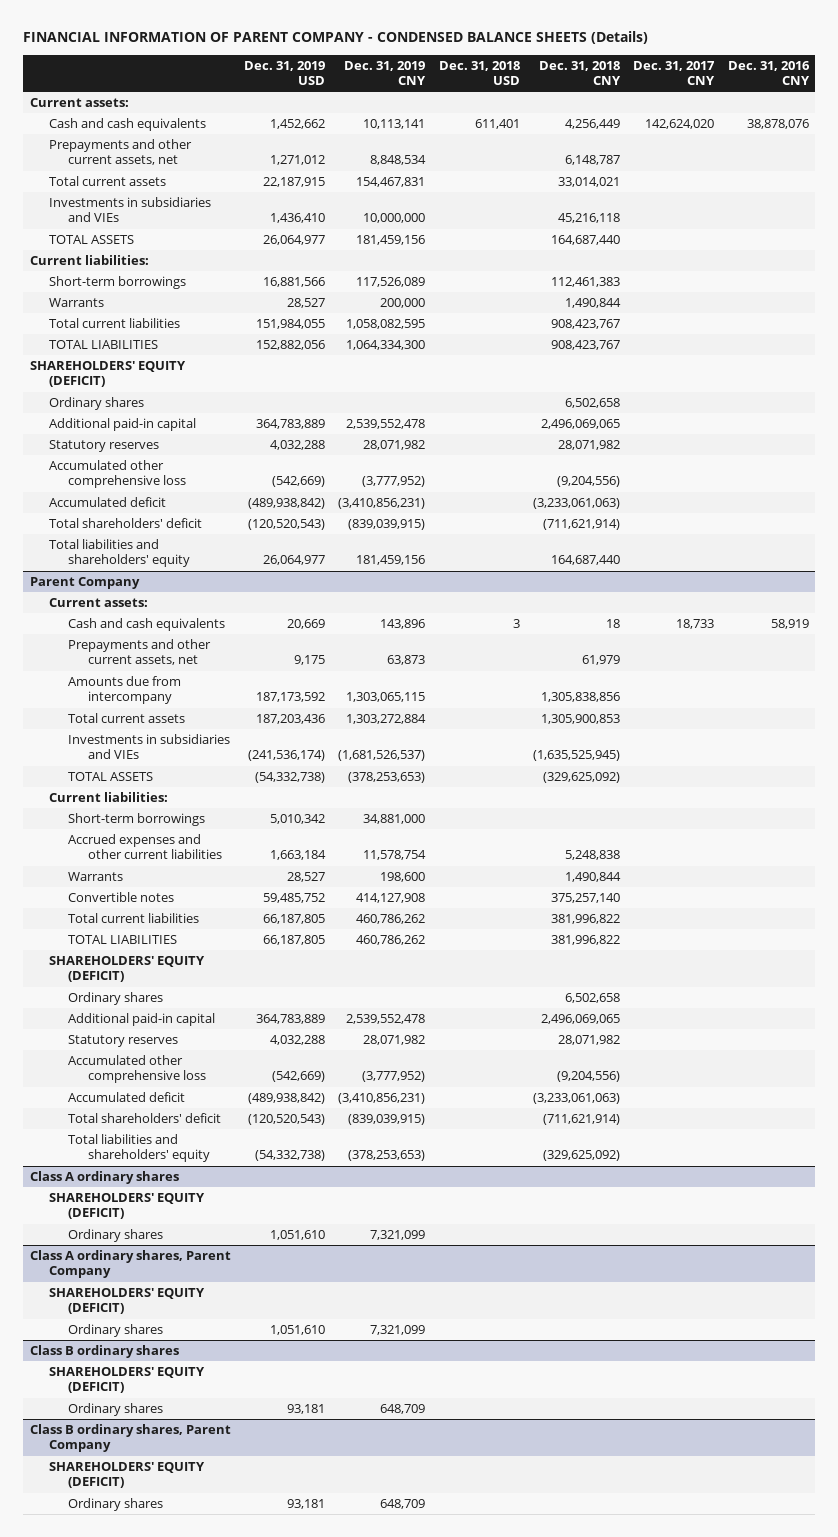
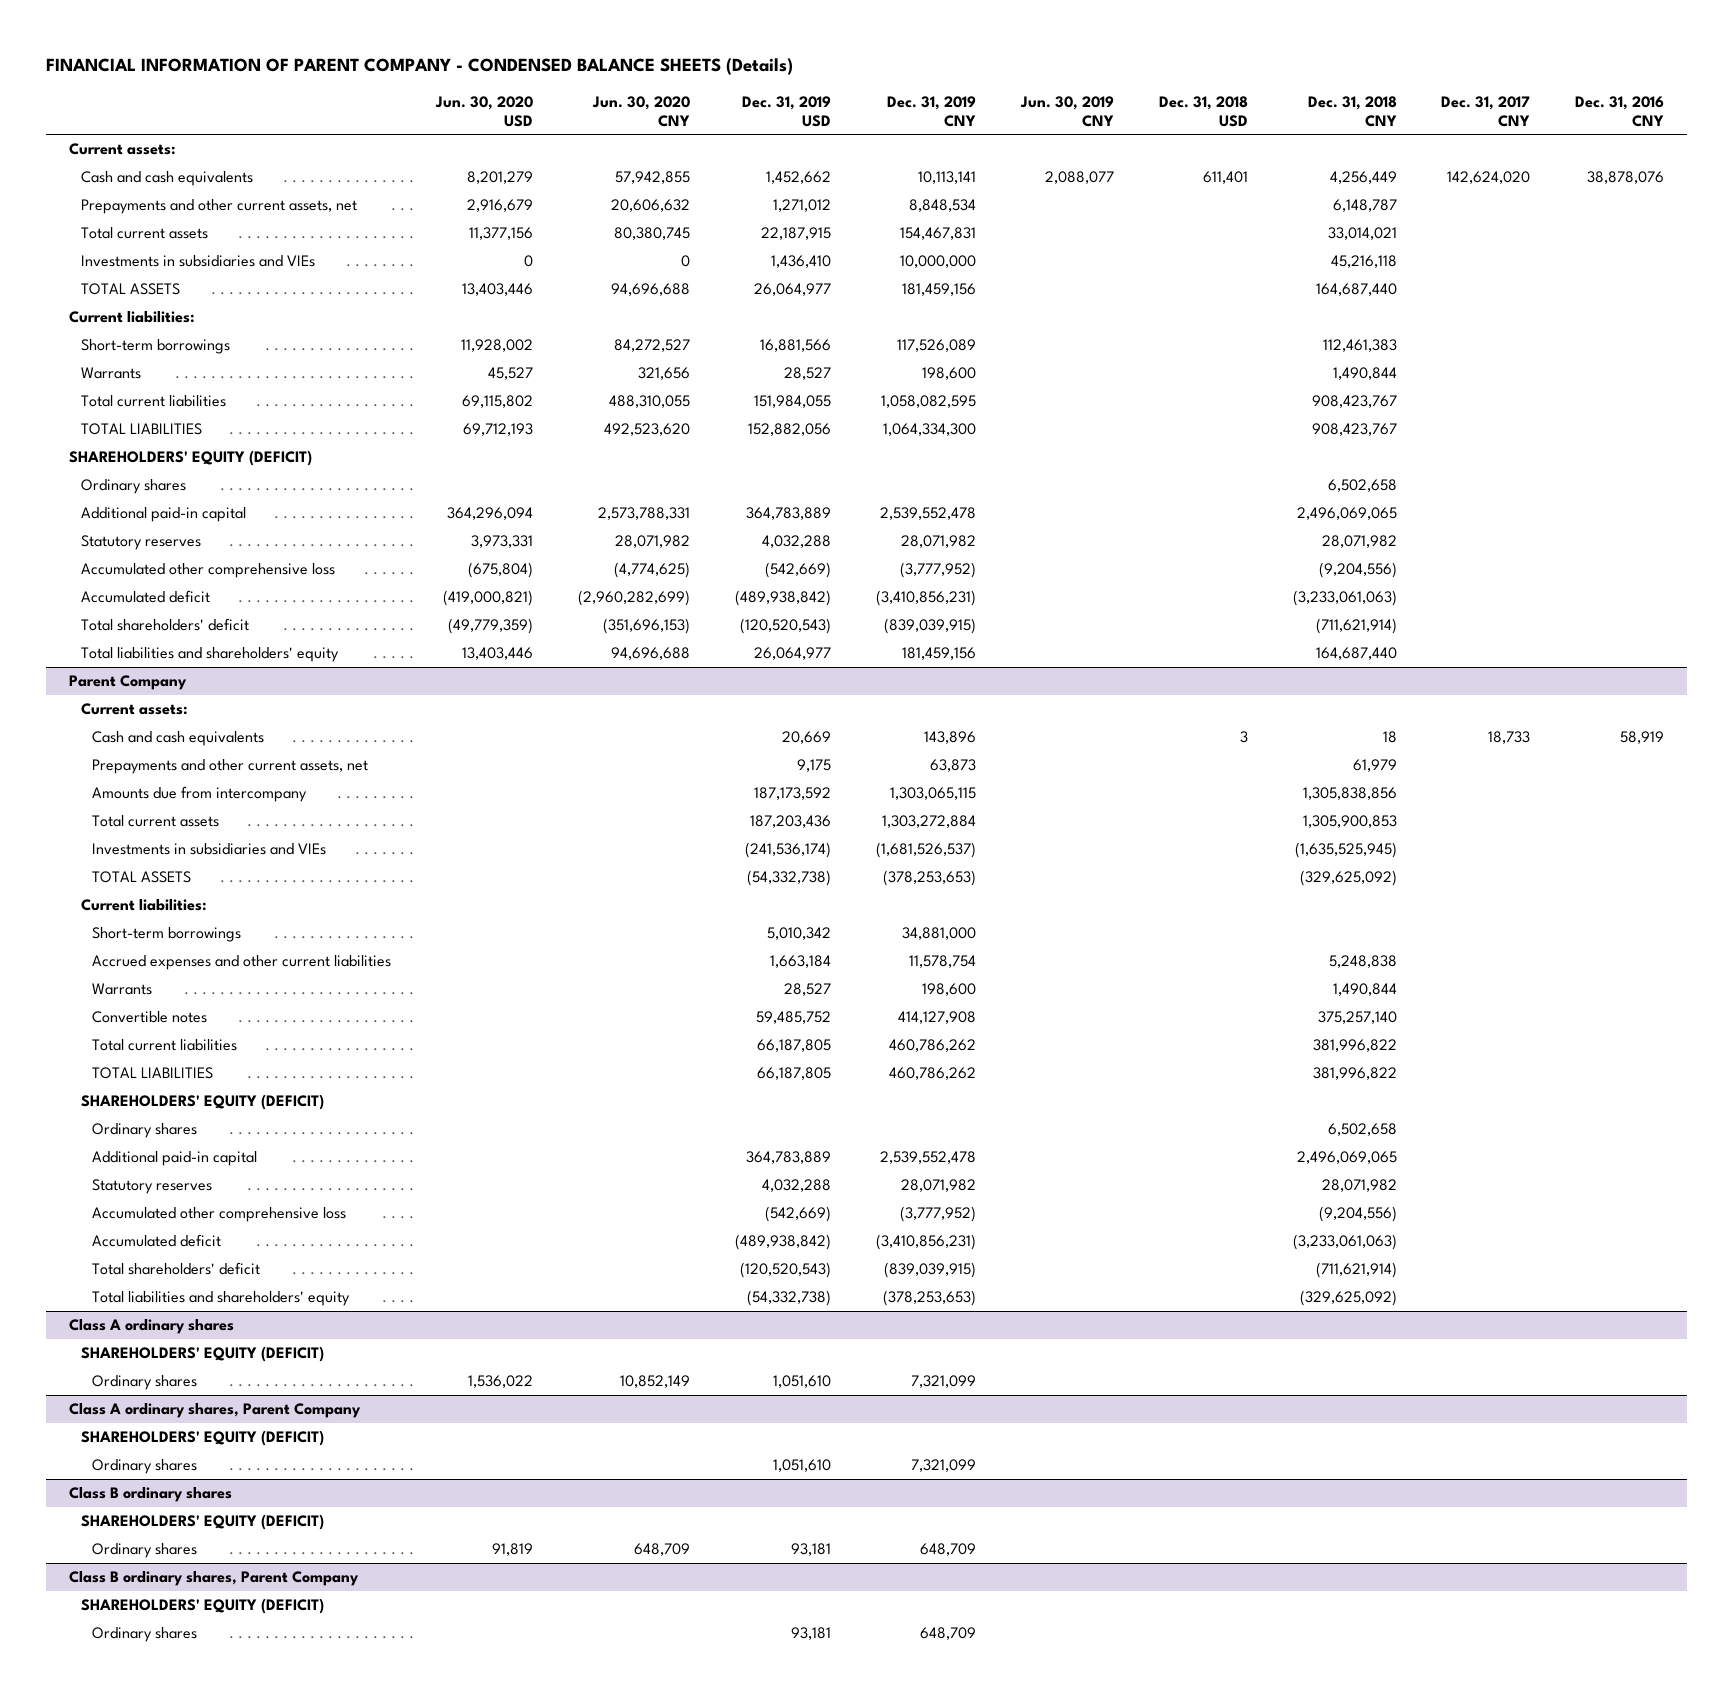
- | Dec. 31, 2019 USD | Dec. 31, 2019 CNY | Dec. 31, 2018 USD | Dec. 31, 2018 CNY | Dec. 31, 2017 CNY | Dec. 31, 2016 CNY
+ | Jun. 30, 2020 USD | Jun. 30, 2020 CNY | Dec. 31, 2019 USD | Dec. 31, 2019 CNY | Jun. 30, 2019 CNY | Dec. 31, 2018 USD | Dec. 31, 2018 CNY | Dec. 31, 2017 CNY | Dec. 31, 2016 CNY
- Warrants | 28,527 | 200,000 | | 1,490,844 | |
+ Warrants | 45,527 | 321,656 | 28,527 | 198,600 | | | 1,490,844 | |

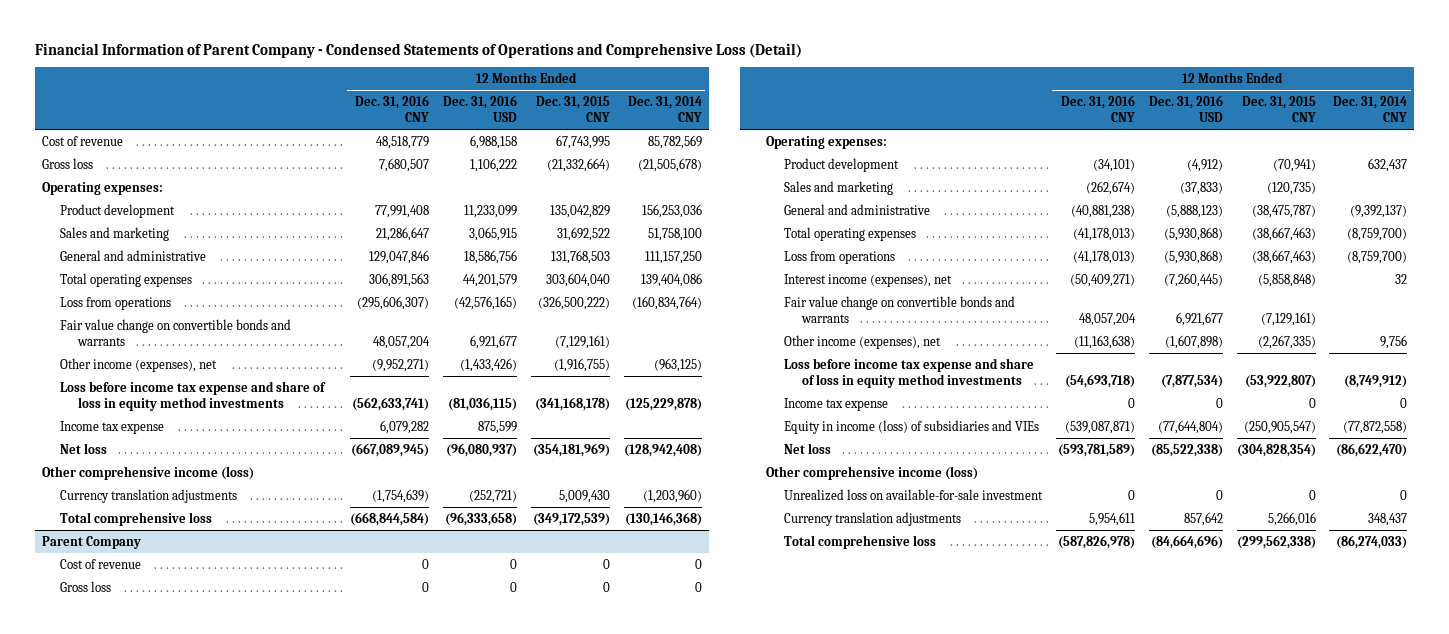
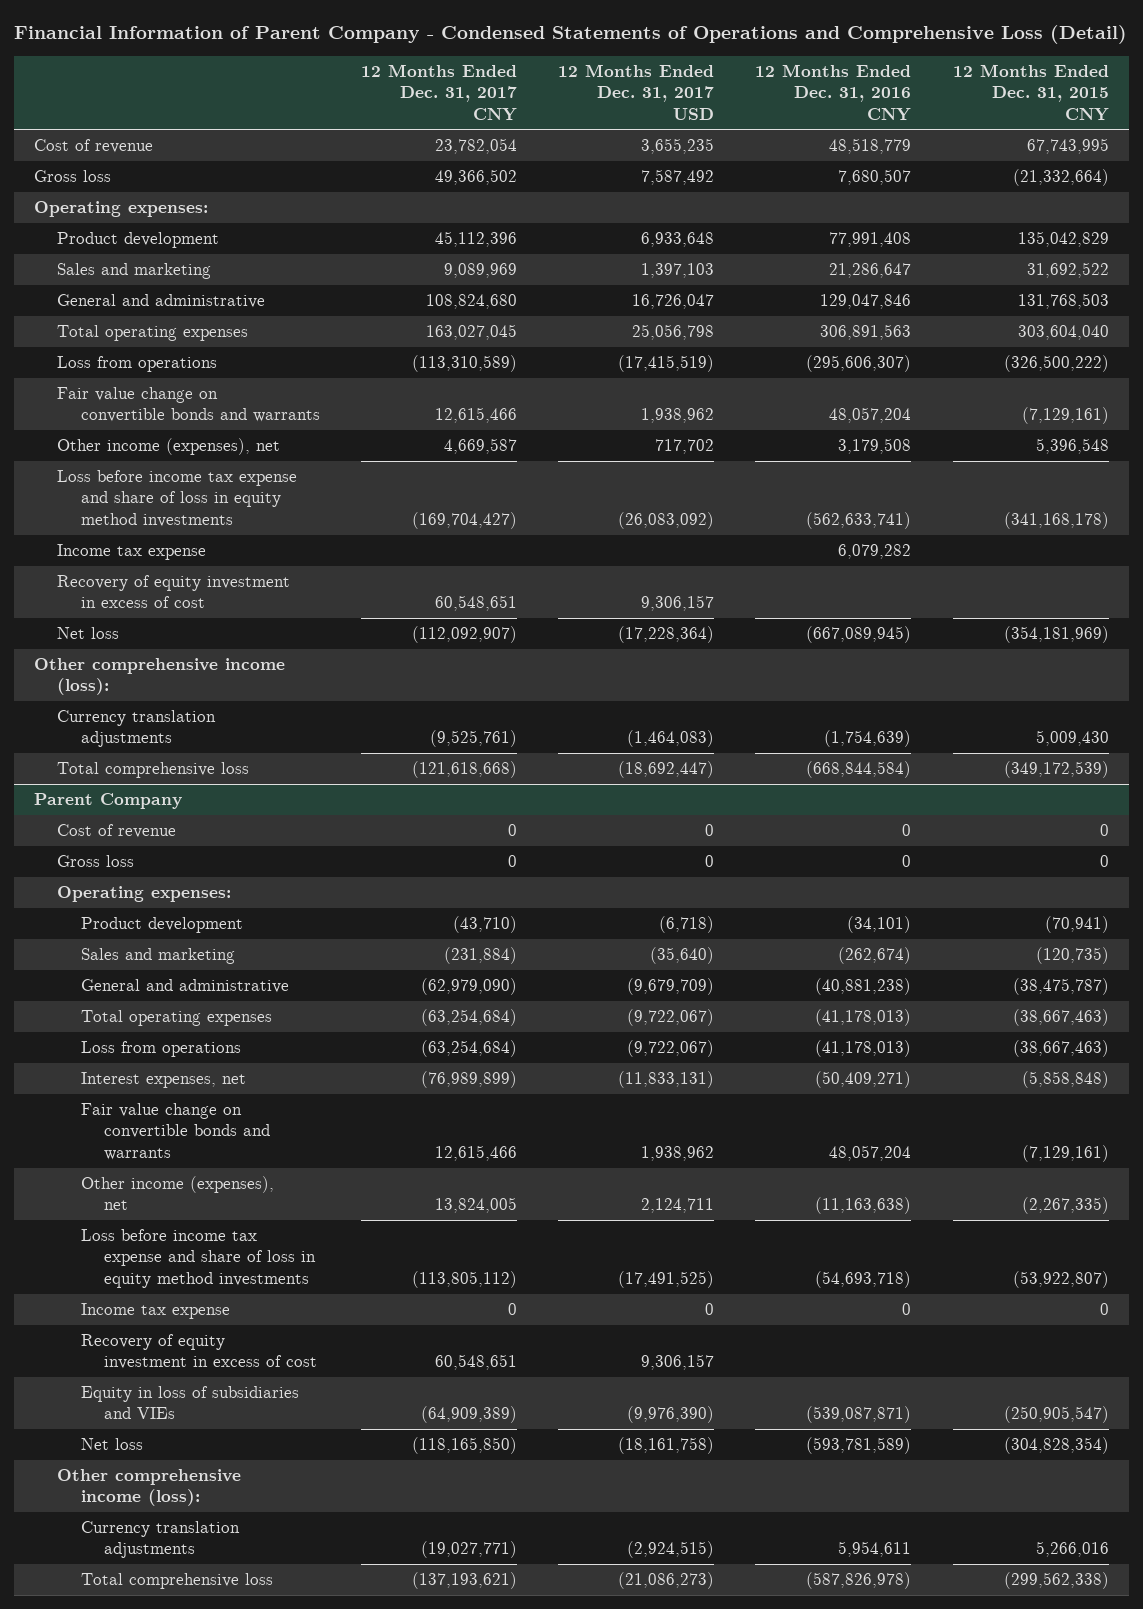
- | 12 Months Ended Dec. 31, 2016 CNY | 12 Months Ended Dec. 31, 2016 USD | 12 Months Ended Dec. 31, 2015 CNY | 12 Months Ended Dec. 31, 2014 CNY
+ | 12 Months Ended Dec. 31, 2017 CNY | 12 Months Ended Dec. 31, 2017 USD | 12 Months Ended Dec. 31, 2016 CNY | 12 Months Ended Dec. 31, 2015 CNY
- Other income (expenses), net | (9,952,271) | (1,433,426) | (1,916,755) | (963,125)
+ Other income (expenses), net | 4,669,587 | 717,702 | 3,179,508 | 5,396,548
+ Recovery of equity investment in excess of cost | 60,548,651 | 9,306,157 | |
- Other comprehensive income (loss)
+ Other comprehensive income (loss):
@ Parent Company
- Interest income (expenses), net | (50,409,271) | (7,260,445) | (5,858,848) | 32
+ Interest expenses, net | (76,989,899) | (11,833,131) | (50,409,271) | (5,858,848)
- Equity in income (loss) of subsidiaries and VIEs | (539,087,871) | (77,644,804) | (250,905,547) | (77,872,558)
+ Recovery of equity investment in excess of cost | 60,548,651 | 9,306,157 | |
+ Equity in loss of subsidiaries and VIEs | (64,909,389) | (9,976,390) | (539,087,871) | (250,905,547)
- Other comprehensive income (loss)
- Unrealized loss on available-for-sale investment | 0 | 0 | 0 | 0
+ Other comprehensive income (loss):

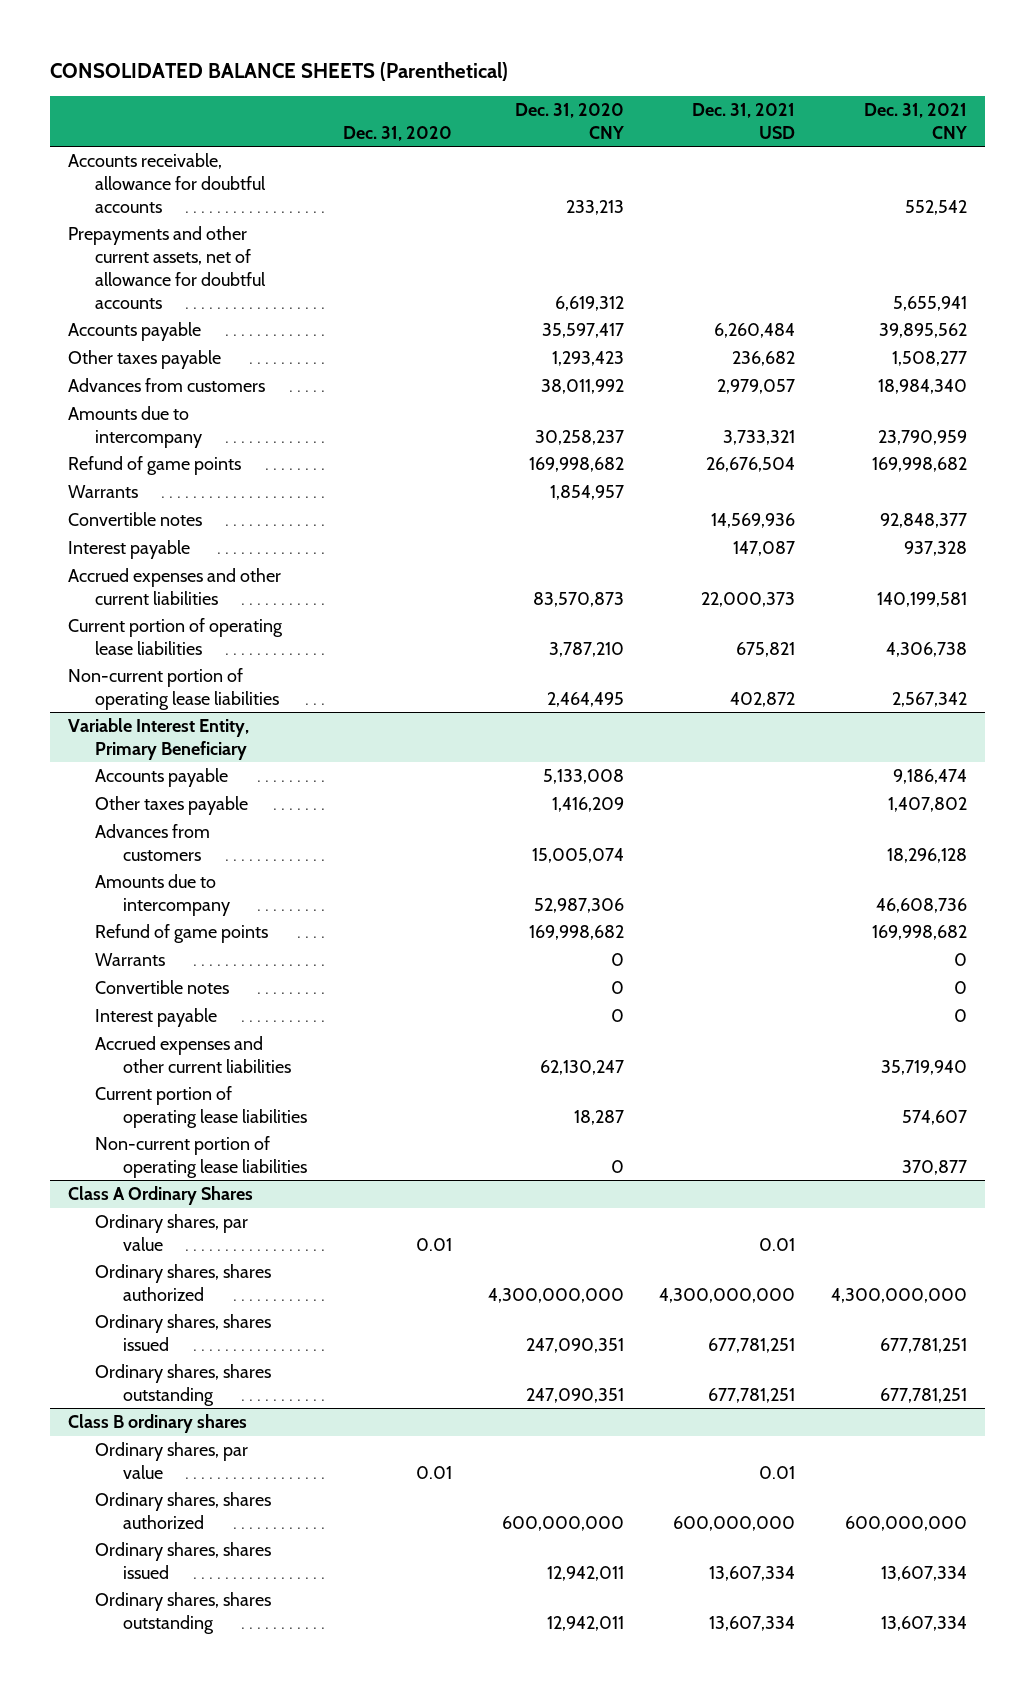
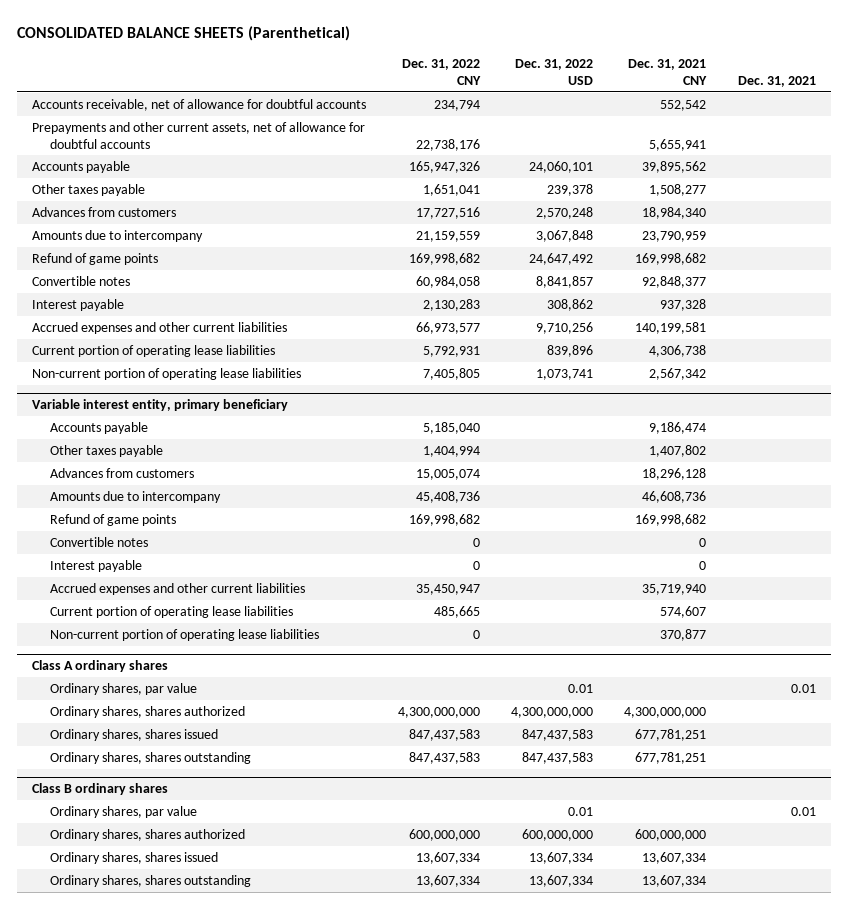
- | Dec. 31, 2020 | Dec. 31, 2020 CNY | Dec. 31, 2021 USD | Dec. 31, 2021 CNY
+ | Dec. 31, 2022 CNY | Dec. 31, 2022 USD | Dec. 31, 2021 CNY | Dec. 31, 2021
- Accounts receivable, allowance for doubtful accounts | | 233,213 | | 552,542
+ Accounts receivable, net of allowance for doubtful accounts | 234,794 | | 552,542 |
- Warrants | | 1,854,957 | |
- Variable Interest Entity, Primary Beneficiary
+ Variable interest entity, primary beneficiary
- Warrants | | 0 | | 0
- Class A Ordinary Shares
+ Class A ordinary shares

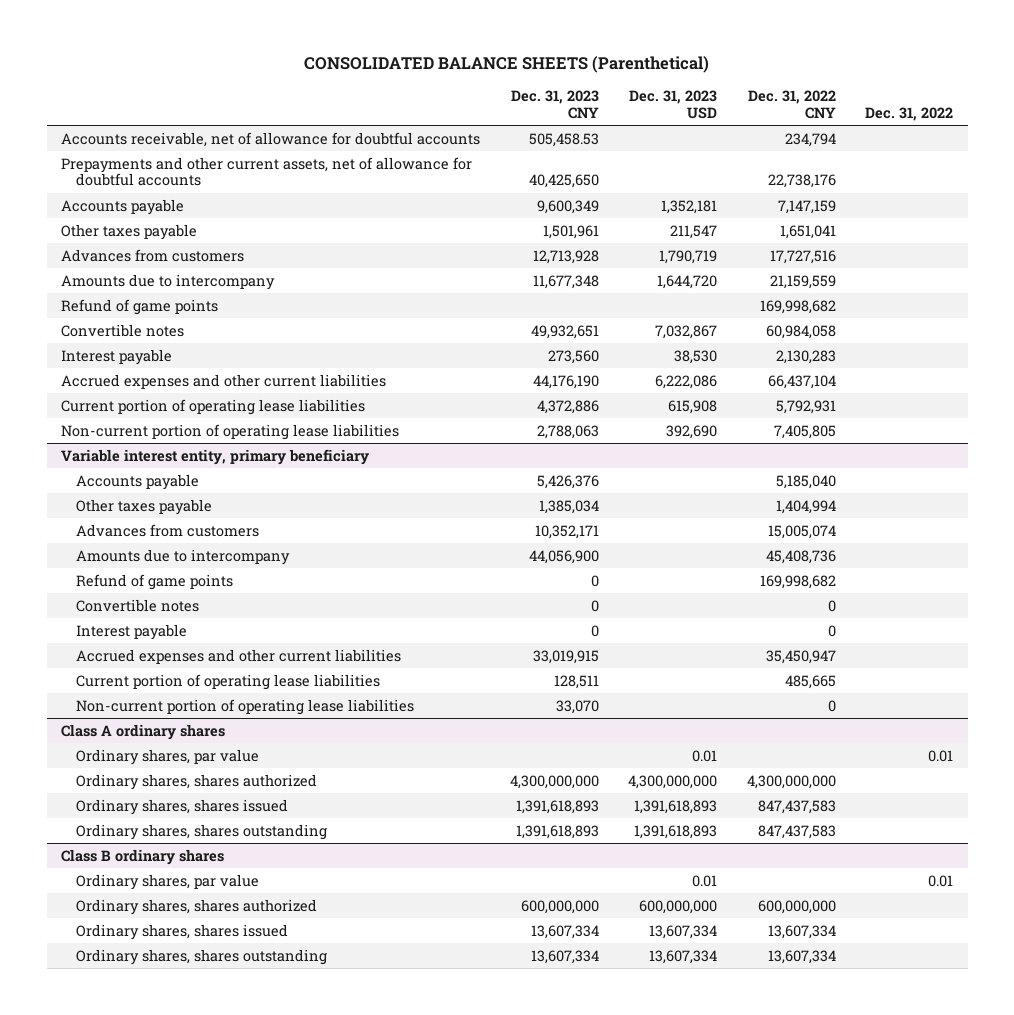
- | Dec. 31, 2022 CNY | Dec. 31, 2022 USD | Dec. 31, 2021 CNY | Dec. 31, 2021
+ | Dec. 31, 2023 CNY | Dec. 31, 2023 USD | Dec. 31, 2022 CNY | Dec. 31, 2022
- Accounts payable | 165,947,326 | 24,060,101 | 39,895,562 |
+ Accounts payable | 9,600,349 | 1,352,181 | 7,147,159 |
- Accrued expenses and other current liabilities | 66,973,577 | 9,710,256 | 140,199,581 |
+ Accrued expenses and other current liabilities | 44,176,190 | 6,222,086 | 66,437,104 |

